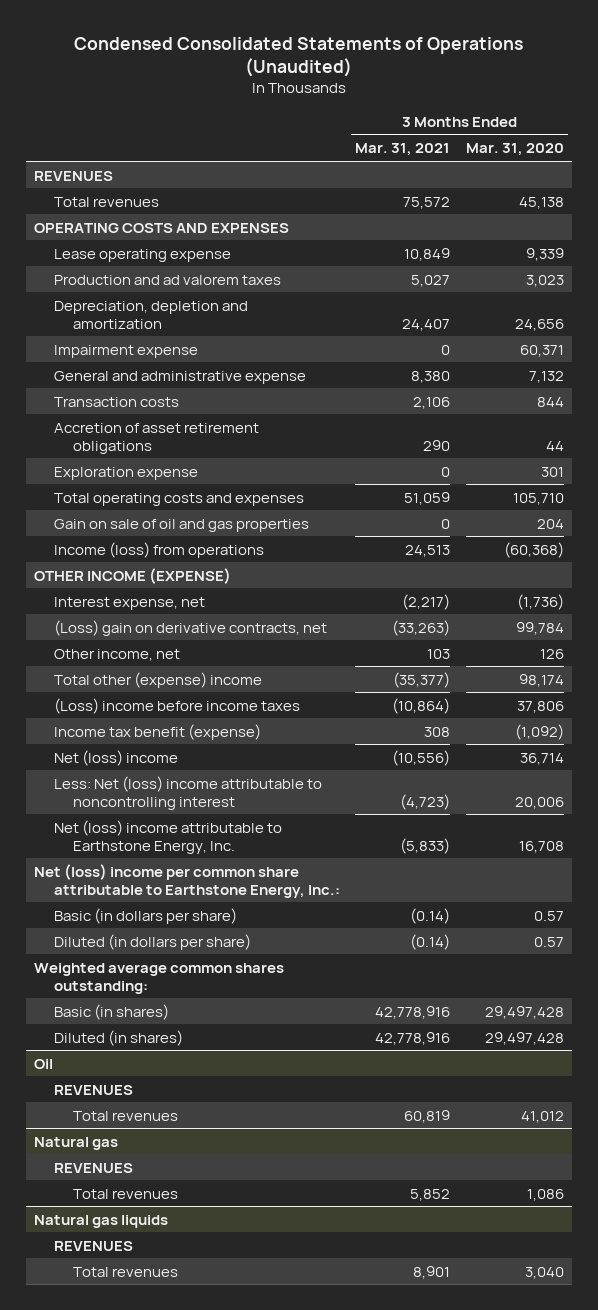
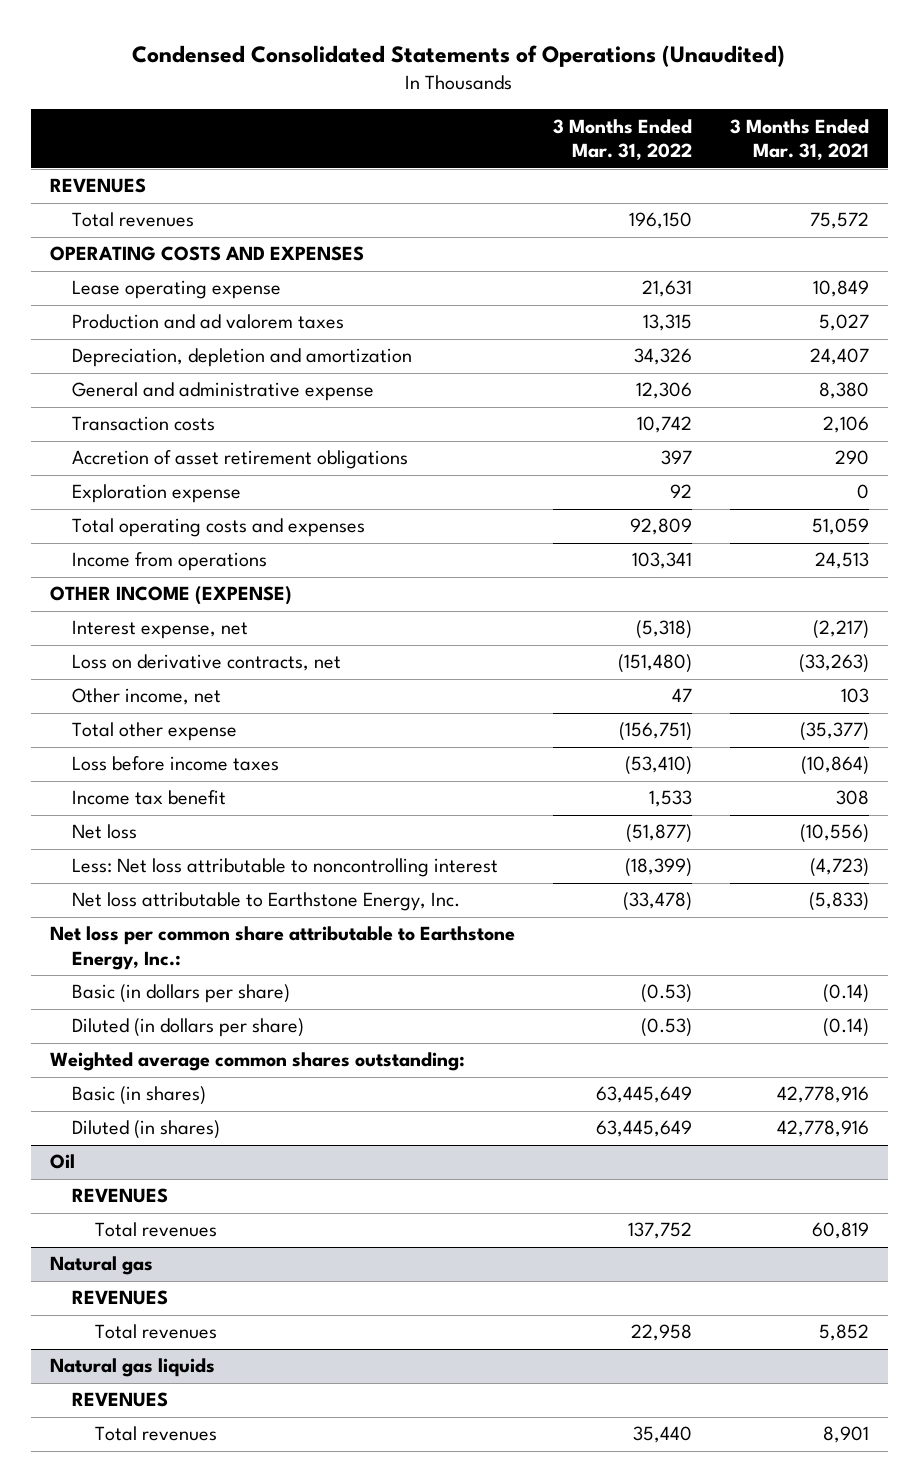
- | 3 Months Ended Mar. 31, 2021 | 3 Months Ended Mar. 31, 2020
+ | 3 Months Ended Mar. 31, 2022 | 3 Months Ended Mar. 31, 2021
- Impairment expense | 0 | 60,371
- Gain on sale of oil and gas properties | 0 | 204
- Income (loss) from operations | 24,513 | (60,368)
+ Income from operations | 103,341 | 24,513
- (Loss) gain on derivative contracts, net | (33,263) | 99,784
+ Loss on derivative contracts, net | (151,480) | (33,263)
- Total other (expense) income | (35,377) | 98,174
- (Loss) income before income taxes | (10,864) | 37,806
- Income tax benefit (expense) | 308 | (1,092)
- Net (loss) income | (10,556) | 36,714
- Less: Net (loss) income attributable to noncontrolling interest | (4,723) | 20,006
- Net (loss) income attributable to Earthstone Energy, Inc. | (5,833) | 16,708
- Net (loss) income per common share attributable to Earthstone Energy, Inc.:
+ Total other expense | (156,751) | (35,377)
+ Loss before income taxes | (53,410) | (10,864)
+ Income tax benefit | 1,533 | 308
+ Net loss | (51,877) | (10,556)
+ Less: Net loss attributable to noncontrolling interest | (18,399) | (4,723)
+ Net loss attributable to Earthstone Energy, Inc. | (33,478) | (5,833)
+ Net loss per common share attributable to Earthstone Energy, Inc.:

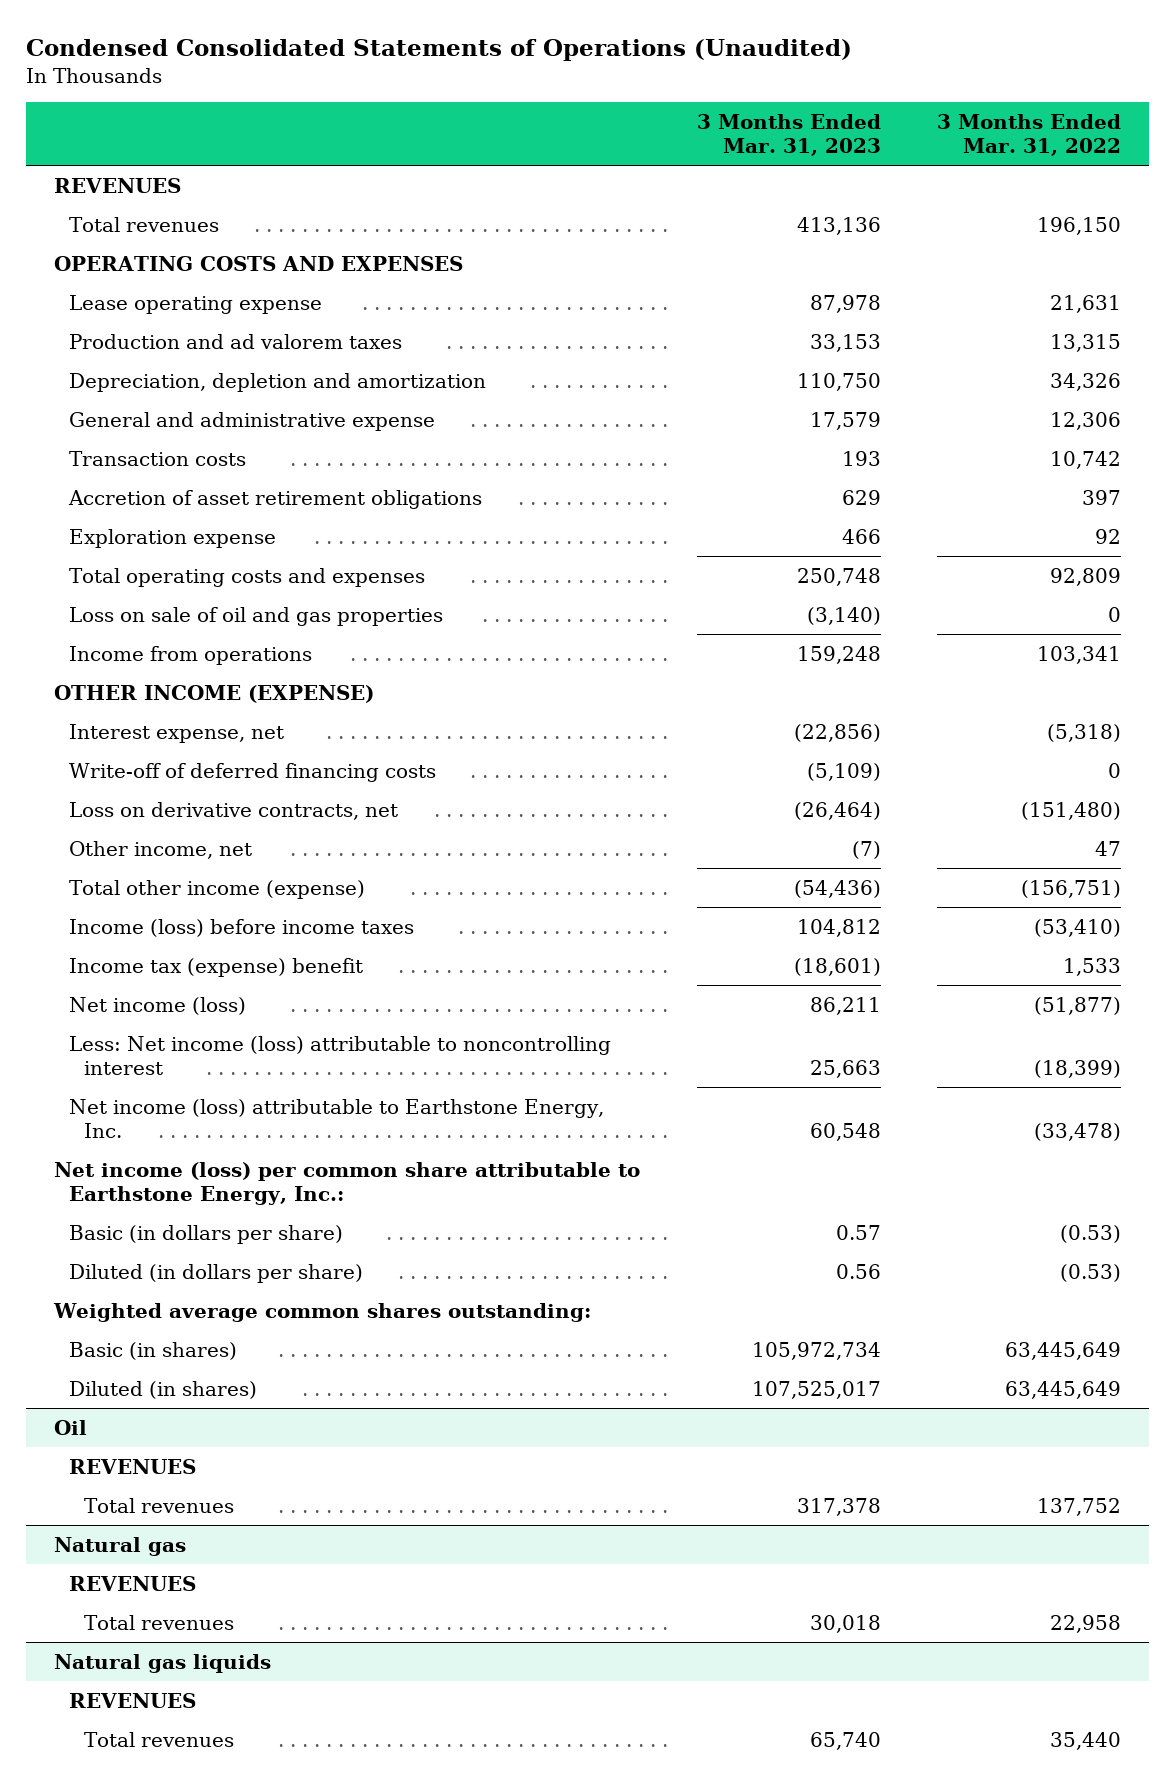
- | 3 Months Ended Mar. 31, 2022 | 3 Months Ended Mar. 31, 2021
+ | 3 Months Ended Mar. 31, 2023 | 3 Months Ended Mar. 31, 2022
+ Loss on sale of oil and gas properties | (3,140) | 0
+ Write-off of deferred financing costs | (5,109) | 0
- Total other expense | (156,751) | (35,377)
- Loss before income taxes | (53,410) | (10,864)
- Income tax benefit | 1,533 | 308
- Net loss | (51,877) | (10,556)
- Less: Net loss attributable to noncontrolling interest | (18,399) | (4,723)
- Net loss attributable to Earthstone Energy, Inc. | (33,478) | (5,833)
- Net loss per common share attributable to Earthstone Energy, Inc.:
+ Total other income (expense) | (54,436) | (156,751)
+ Income (loss) before income taxes | 104,812 | (53,410)
+ Income tax (expense) benefit | (18,601) | 1,533
+ Net income (loss) | 86,211 | (51,877)
+ Less: Net income (loss) attributable to noncontrolling interest | 25,663 | (18,399)
+ Net income (loss) attributable to Earthstone Energy, Inc. | 60,548 | (33,478)
+ Net income (loss) per common share attributable to Earthstone Energy, Inc.:

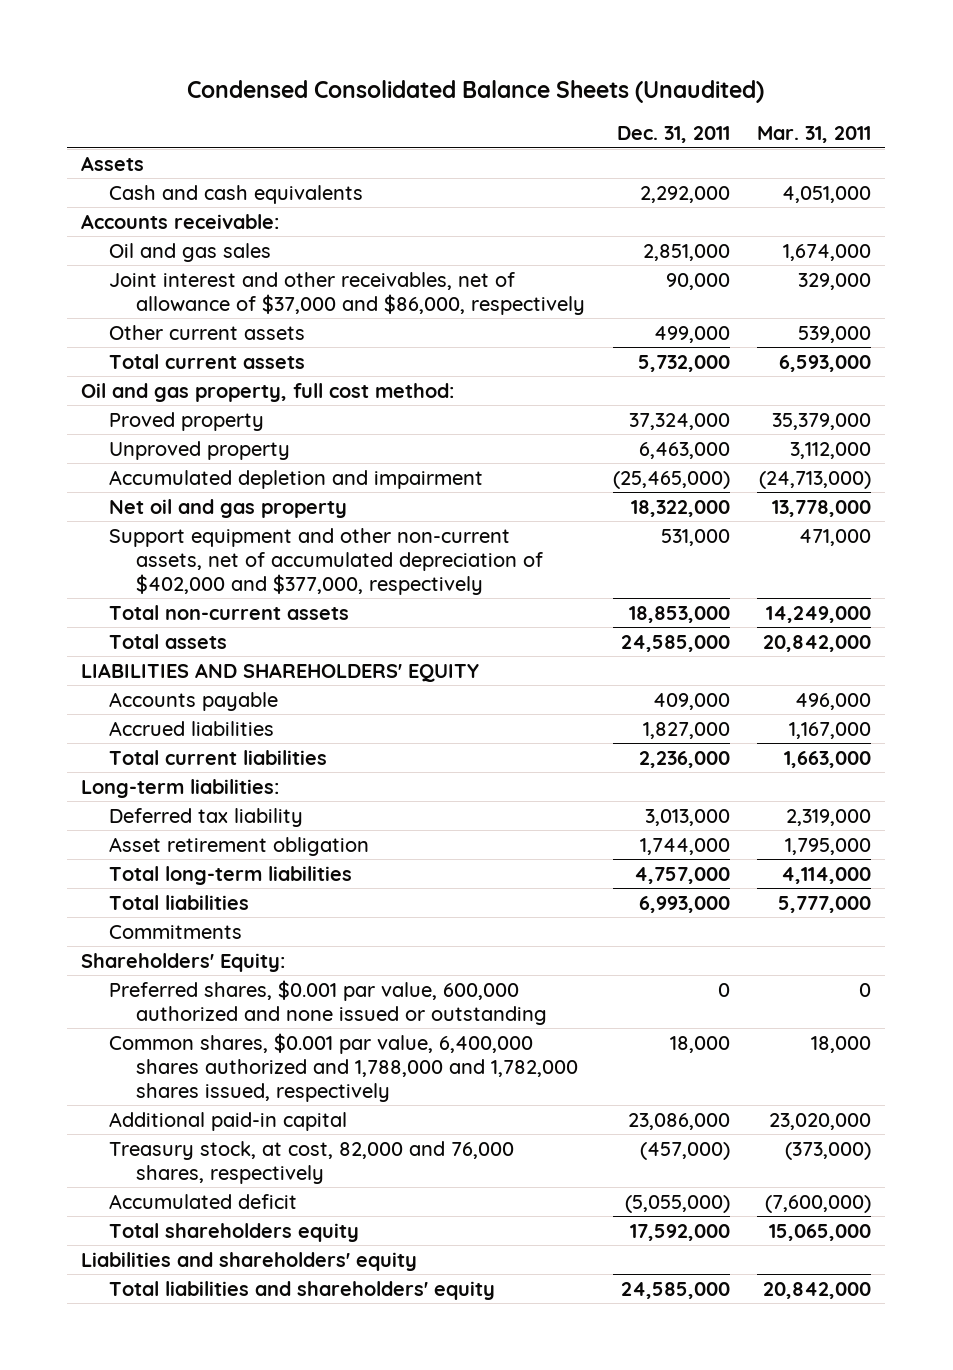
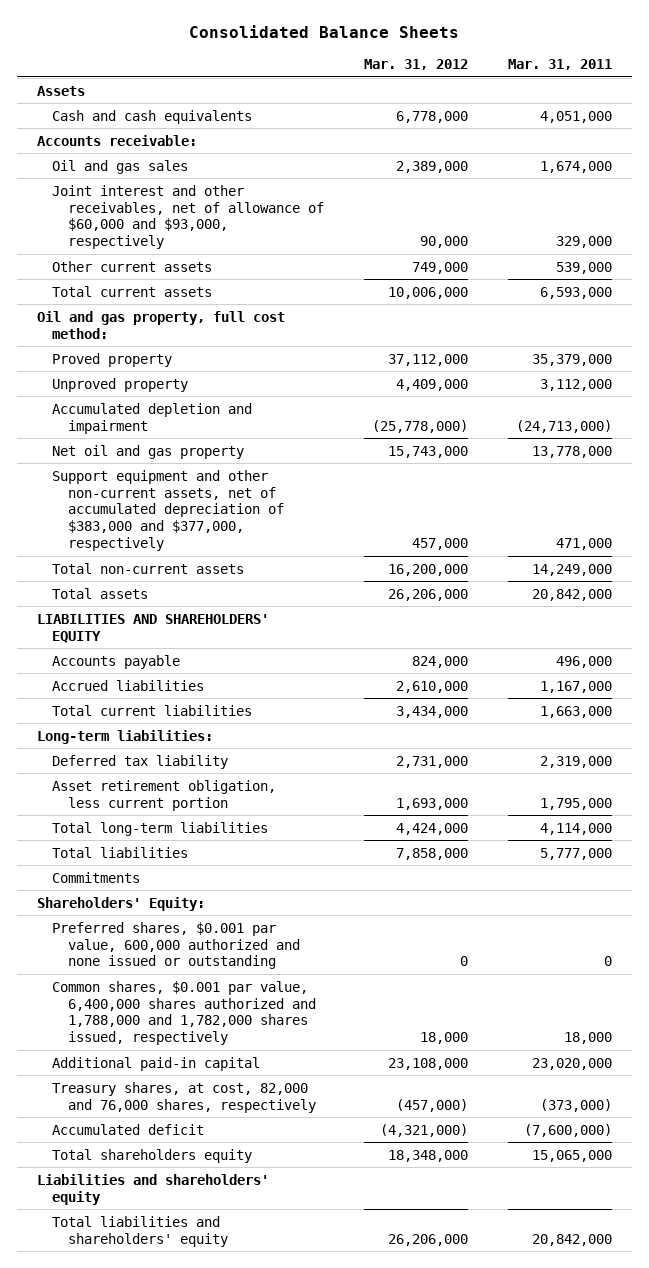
- Condensed Consolidated Balance Sheets (Unaudited)
+ Consolidated Balance Sheets
- | Dec. 31, 2011 | Mar. 31, 2011
+ | Mar. 31, 2012 | Mar. 31, 2011
- Joint interest and other receivables, net of allowance of $37,000 and $86,000, respectively | 90,000 | 329,000
+ Joint interest and other receivables, net of allowance of $60,000 and $93,000, respectively | 90,000 | 329,000
- Support equipment and other non-current assets, net of accumulated depreciation of $402,000 and $377,000, respectively | 531,000 | 471,000
+ Support equipment and other non-current assets, net of accumulated depreciation of $383,000 and $377,000, respectively | 457,000 | 471,000
- Asset retirement obligation | 1,744,000 | 1,795,000
+ Asset retirement obligation, less current portion | 1,693,000 | 1,795,000
- Treasury stock, at cost, 82,000 and 76,000 shares, respectively | (457,000) | (373,000)
+ Treasury shares, at cost, 82,000 and 76,000 shares, respectively | (457,000) | (373,000)

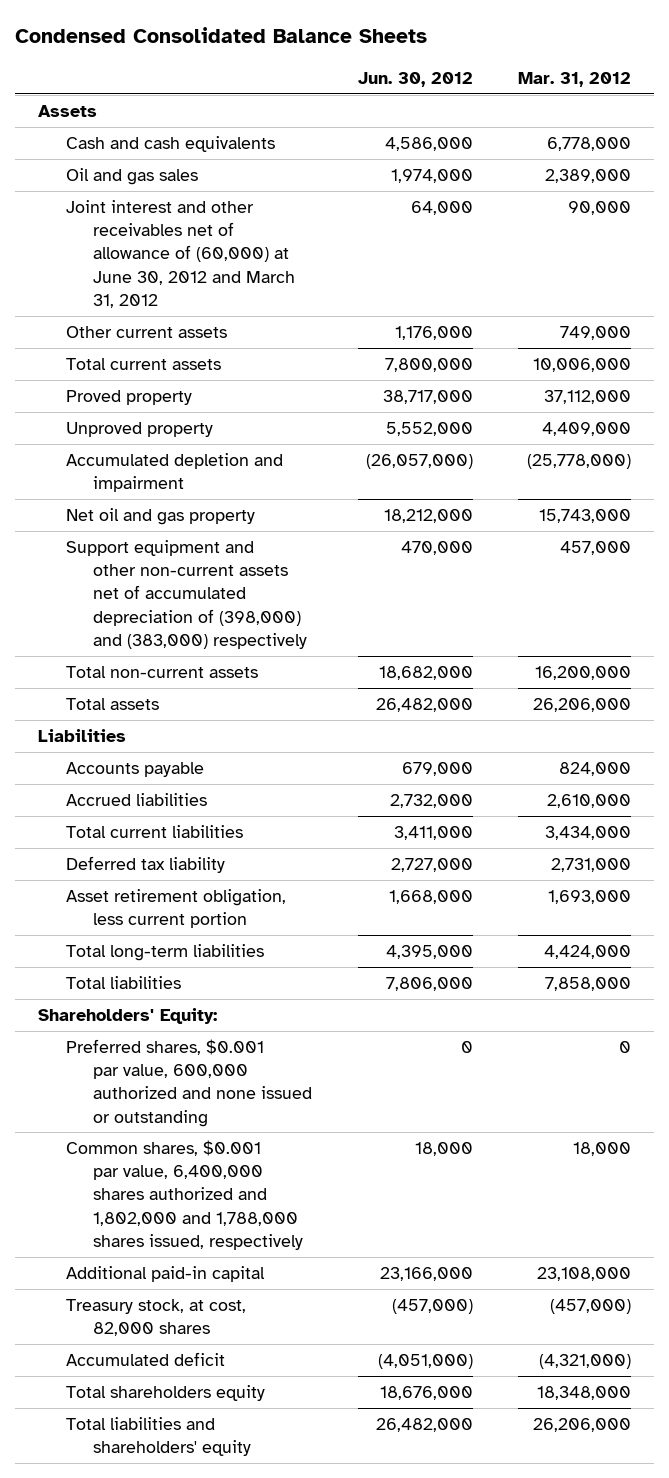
- Consolidated Balance Sheets
+ Condensed Consolidated Balance Sheets
- | Mar. 31, 2012 | Mar. 31, 2011
+ | Jun. 30, 2012 | Mar. 31, 2012
- Accounts receivable:
- Joint interest and other receivables, net of allowance of $60,000 and $93,000, respectively | 90,000 | 329,000
+ Joint interest and other receivables net of allowance of (60,000) at June 30, 2012 and March 31, 2012 | 64,000 | 90,000
- Oil and gas property, full cost method:
- Support equipment and other non-current assets, net of accumulated depreciation of $383,000 and $377,000, respectively | 457,000 | 471,000
+ Support equipment and other non-current assets net of accumulated depreciation of (398,000) and (383,000) respectively | 470,000 | 457,000
- LIABILITIES AND SHAREHOLDERS' EQUITY
+ Liabilities
- Long-term liabilities:
- Commitments
- Common shares, $0.001 par value, 6,400,000 shares authorized and 1,788,000 and 1,782,000 shares issued, respectively | 18,000 | 18,000
+ Common shares, $0.001 par value, 6,400,000 shares authorized and 1,802,000 and 1,788,000 shares issued, respectively | 18,000 | 18,000
- Treasury shares, at cost, 82,000 and 76,000 shares, respectively | (457,000) | (373,000)
+ Treasury stock, at cost, 82,000 shares | (457,000) | (457,000)
- Liabilities and shareholders' equity

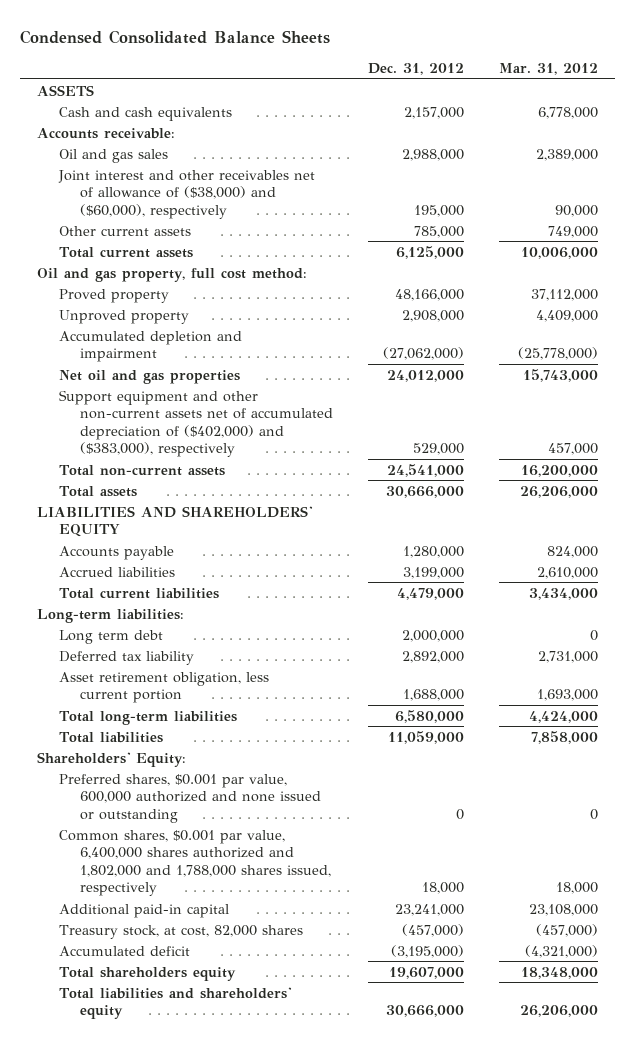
- | Jun. 30, 2012 | Mar. 31, 2012
+ | Dec. 31, 2012 | Mar. 31, 2012
- Assets
+ ASSETS
+ Accounts receivable:
- Joint interest and other receivables net of allowance of (60,000) at June 30, 2012 and March 31, 2012 | 64,000 | 90,000
+ Joint interest and other receivables net of allowance of ($38,000) and ($60,000), respectively | 195,000 | 90,000
+ Oil and gas property, full cost method:
- Net oil and gas property | 18,212,000 | 15,743,000
- Support equipment and other non-current assets net of accumulated depreciation of (398,000) and (383,000) respectively | 470,000 | 457,000
+ Net oil and gas properties | 24,012,000 | 15,743,000
+ Support equipment and other non-current assets net of accumulated depreciation of ($402,000) and ($383,000), respectively | 529,000 | 457,000
- Liabilities
+ LIABILITIES AND SHAREHOLDERS' EQUITY
+ Long-term liabilities:
+ Long term debt | 2,000,000 | 0

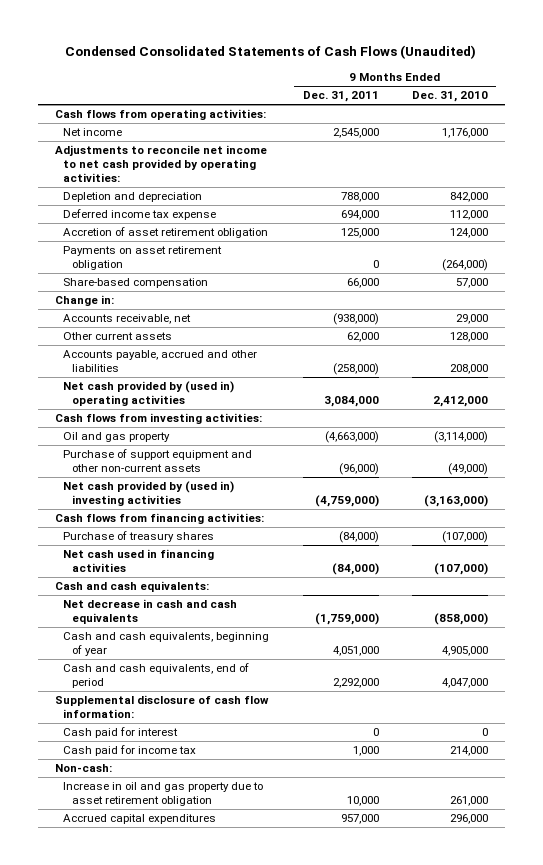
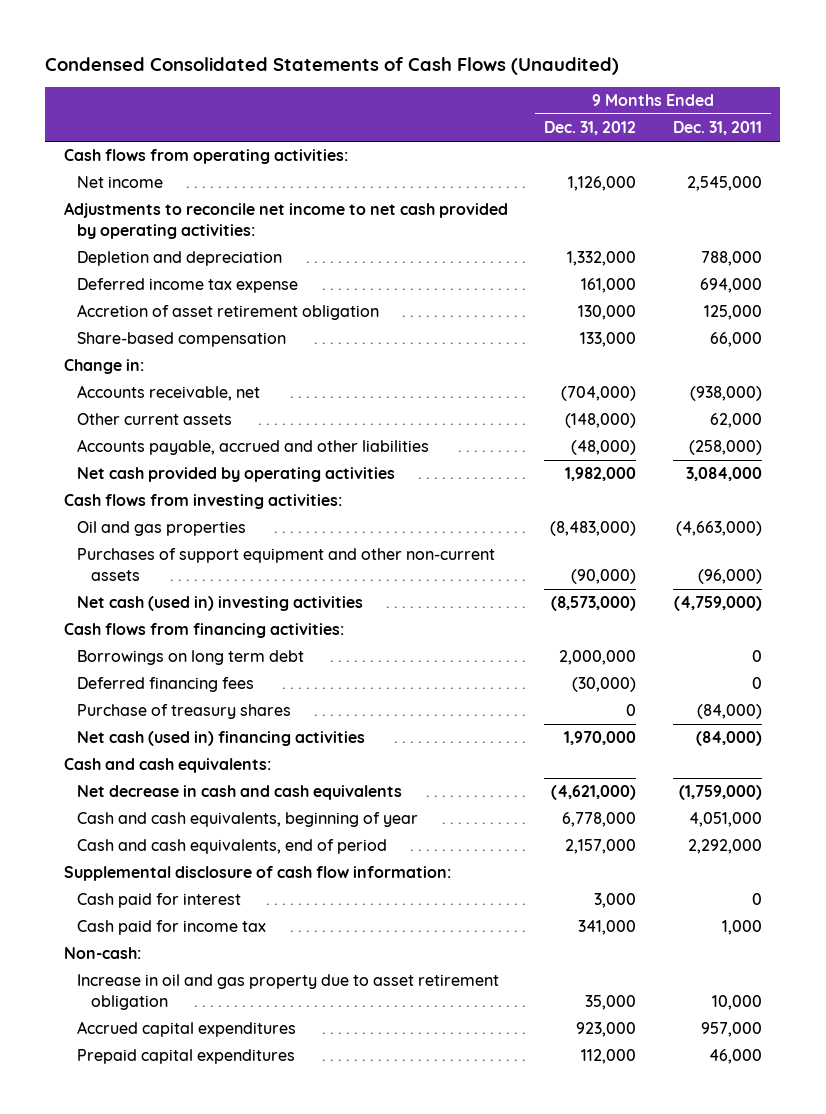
- | 9 Months Ended Dec. 31, 2011 | 9 Months Ended Dec. 31, 2010
+ | 9 Months Ended Dec. 31, 2012 | 9 Months Ended Dec. 31, 2011
- Payments on asset retirement obligation | 0 | (264,000)
- Net cash provided by (used in) operating activities | 3,084,000 | 2,412,000
+ Net cash provided by operating activities | 1,982,000 | 3,084,000
- Oil and gas property | (4,663,000) | (3,114,000)
- Purchase of support equipment and other non-current assets | (96,000) | (49,000)
- Net cash provided by (used in) investing activities | (4,759,000) | (3,163,000)
+ Oil and gas properties | (8,483,000) | (4,663,000)
+ Purchases of support equipment and other non-current assets | (90,000) | (96,000)
+ Net cash (used in) investing activities | (8,573,000) | (4,759,000)
+ Borrowings on long term debt | 2,000,000 | 0
+ Deferred financing fees | (30,000) | 0
- Net cash used in financing activities | (84,000) | (107,000)
+ Net cash (used in) financing activities | 1,970,000 | (84,000)
+ Prepaid capital expenditures | 112,000 | 46,000

